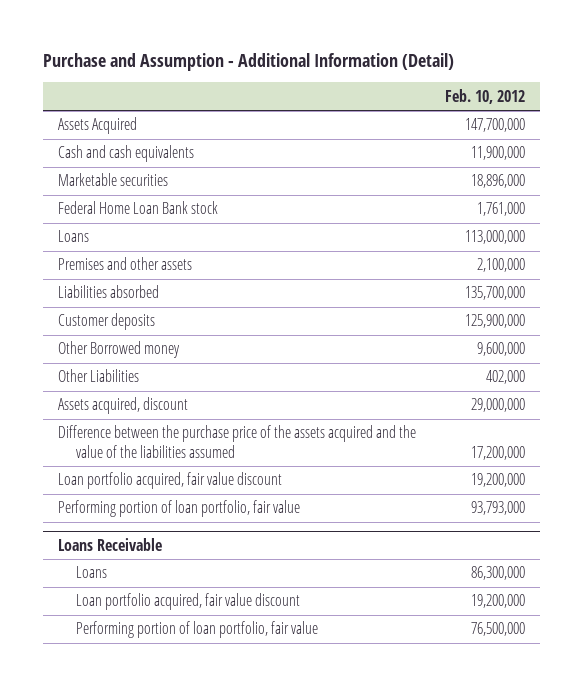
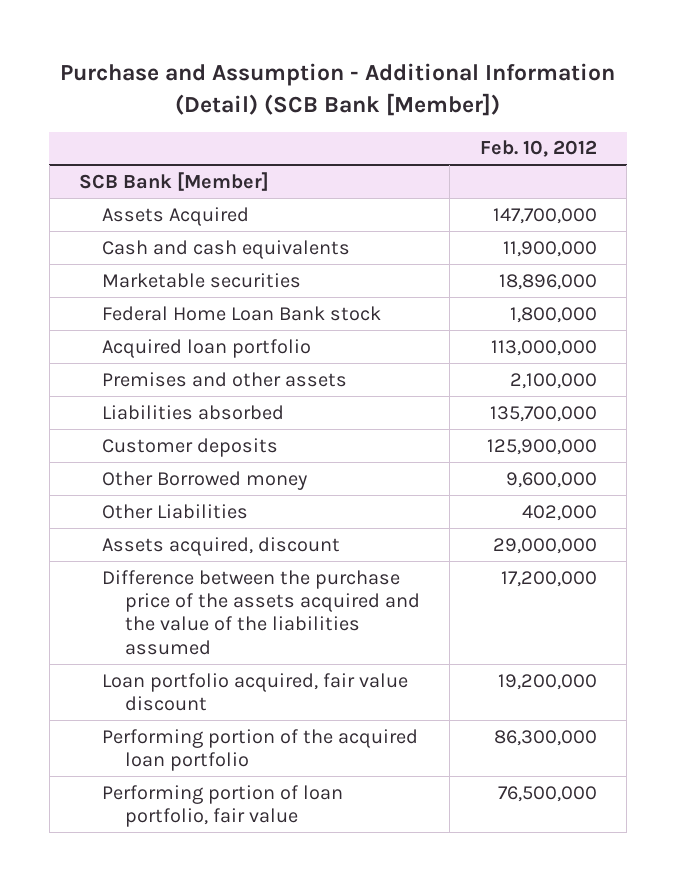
- Purchase and Assumption - Additional Information (Detail)
+ Purchase and Assumption - Additional Information (Detail) (SCB Bank [Member])
+ SCB Bank [Member]
- Federal Home Loan Bank stock | 1,761,000
- Loans | 113,000,000
+ Federal Home Loan Bank stock | 1,800,000
+ Acquired loan portfolio | 113,000,000
- Performing portion of loan portfolio, fair value | 93,793,000
- Loans Receivable
- Loans | 86,300,000
- Loan portfolio acquired, fair value discount | 19,200,000
+ Performing portion of the acquired loan portfolio | 86,300,000

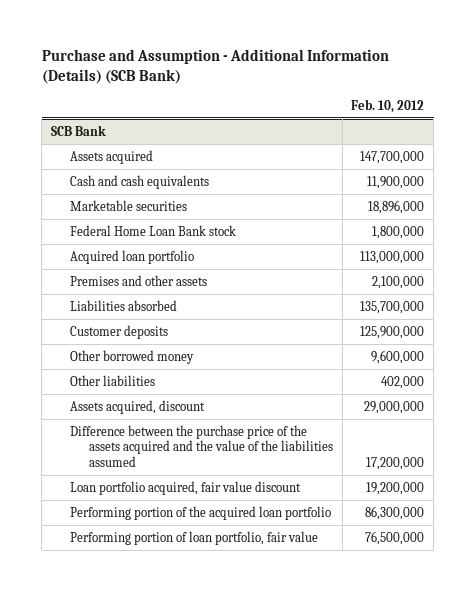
- Purchase and Assumption - Additional Information (Detail) (SCB Bank [Member])
+ Purchase and Assumption - Additional Information (Details) (SCB Bank)
- SCB Bank [Member]
- Assets Acquired | 147,700,000
+ SCB Bank
+ Assets acquired | 147,700,000
- Other Borrowed money | 9,600,000
- Other Liabilities | 402,000
+ Other borrowed money | 9,600,000
+ Other liabilities | 402,000

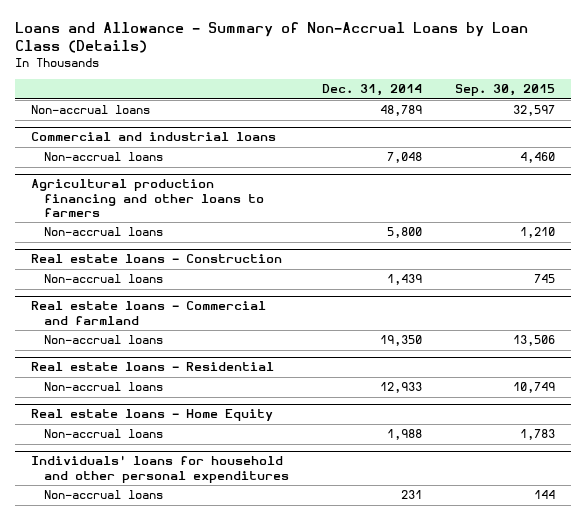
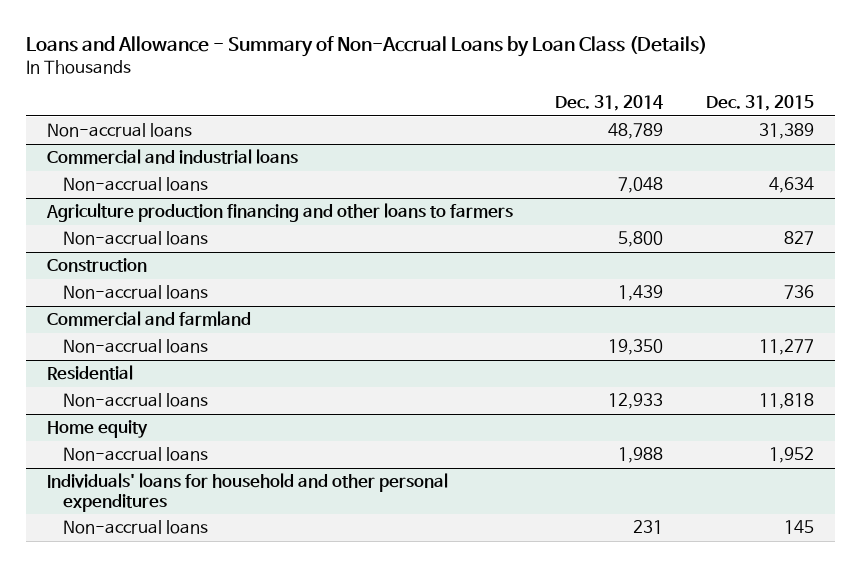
- | Dec. 31, 2014 | Sep. 30, 2015
+ | Dec. 31, 2014 | Dec. 31, 2015
- Agricultural production financing and other loans to farmers
+ Agriculture production financing and other loans to farmers
- Real estate loans - Construction
+ Construction
- Real estate loans - Commercial and farmland
+ Commercial and farmland
- Real estate loans - Residential
+ Residential
- Real estate loans - Home Equity
+ Home equity

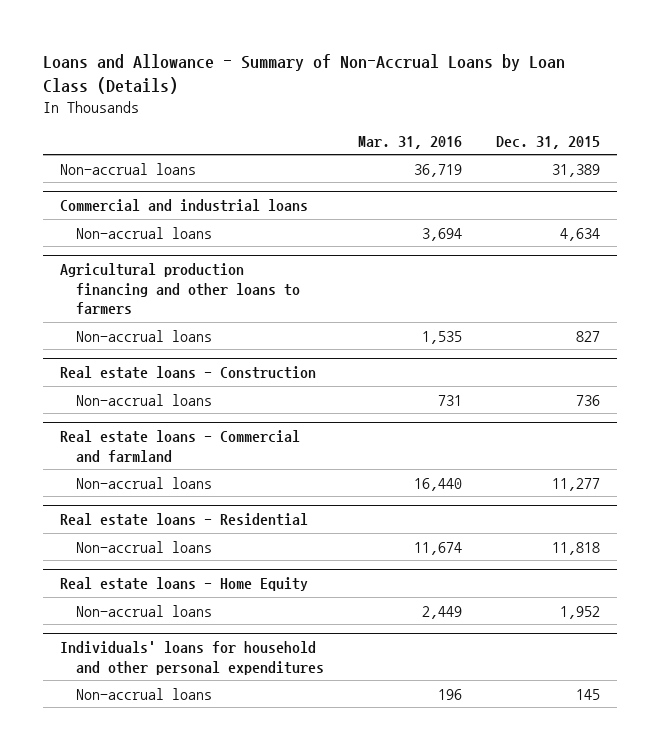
- | Dec. 31, 2014 | Dec. 31, 2015
+ | Mar. 31, 2016 | Dec. 31, 2015
- Agriculture production financing and other loans to farmers
+ Agricultural production financing and other loans to farmers
- Construction
+ Real estate loans - Construction
- Commercial and farmland
+ Real estate loans - Commercial and farmland
- Residential
+ Real estate loans - Residential
- Home equity
+ Real estate loans - Home Equity

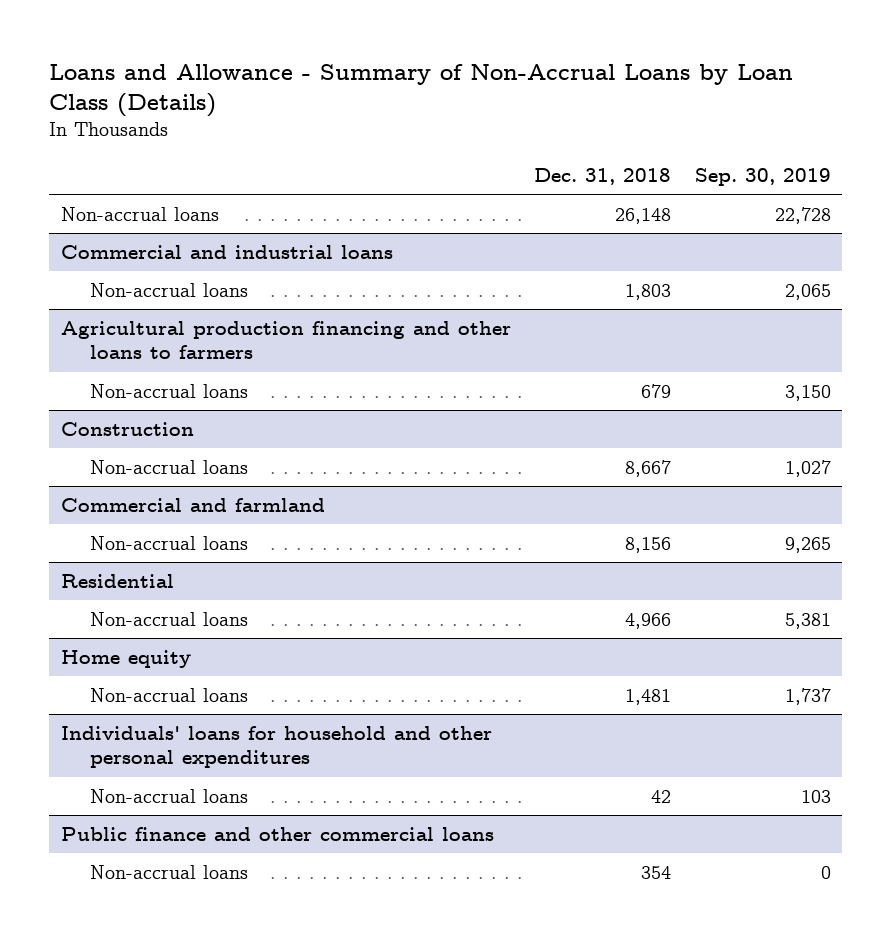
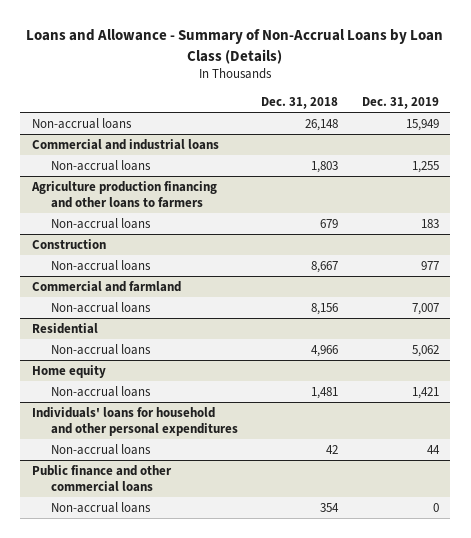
- | Dec. 31, 2018 | Sep. 30, 2019
+ | Dec. 31, 2018 | Dec. 31, 2019
- Agricultural production financing and other loans to farmers
+ Agriculture production financing and other loans to farmers

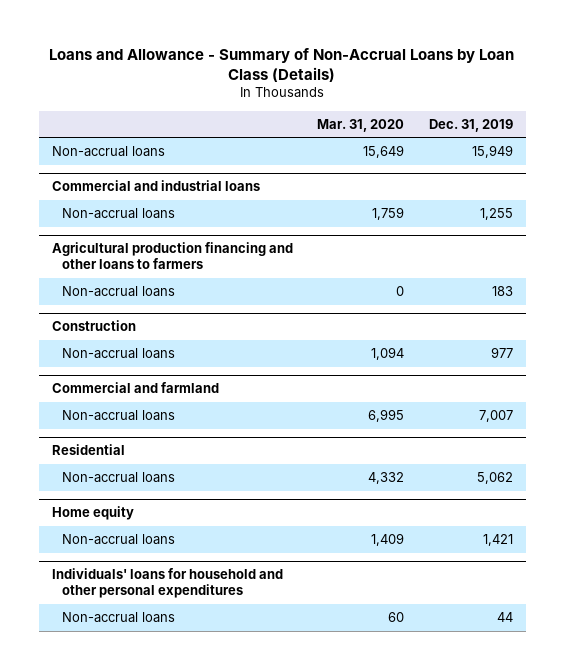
- | Dec. 31, 2018 | Dec. 31, 2019
+ | Mar. 31, 2020 | Dec. 31, 2019
- Agriculture production financing and other loans to farmers
+ Agricultural production financing and other loans to farmers
- Public finance and other commercial loans
- Non-accrual loans | 354 | 0

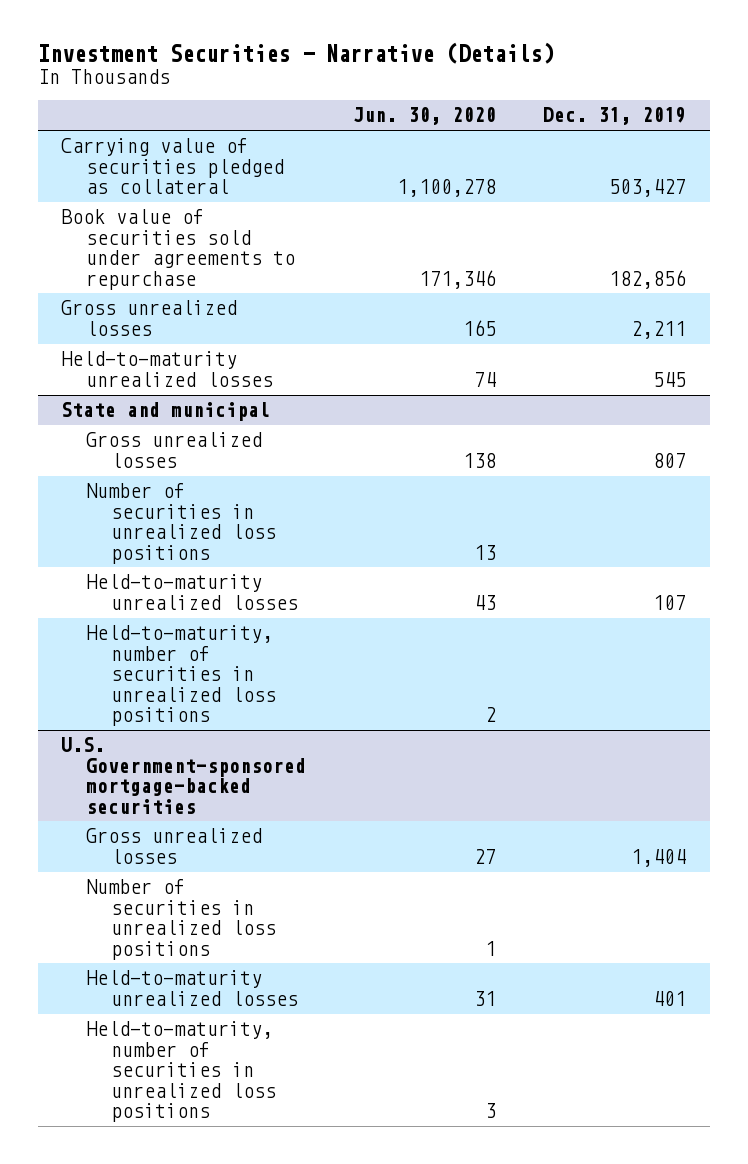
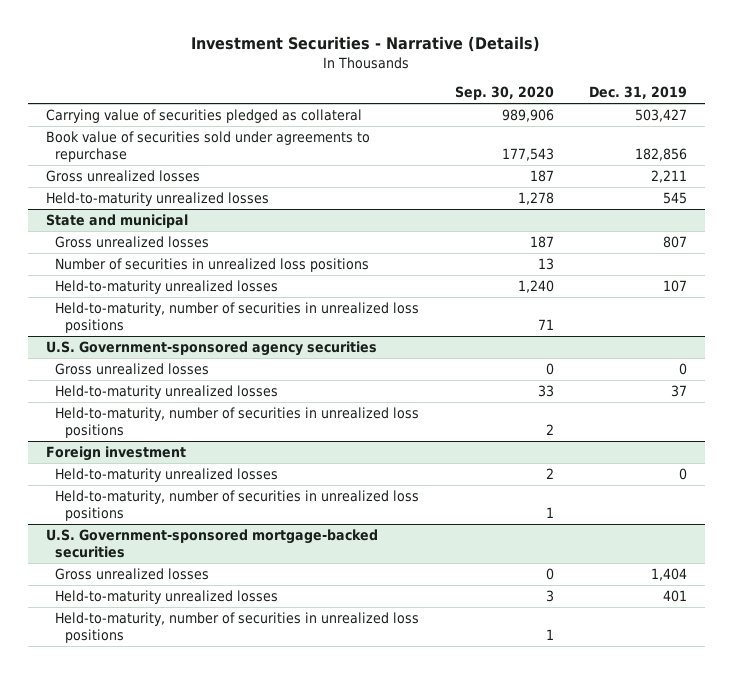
- | Jun. 30, 2020 | Dec. 31, 2019
+ | Sep. 30, 2020 | Dec. 31, 2019
+ U.S. Government-sponsored agency securities
+ Gross unrealized losses | 0 | 0
+ Held-to-maturity unrealized losses | 33 | 37
+ Held-to-maturity, number of securities in unrealized loss positions | 2 |
+ Foreign investment
+ Held-to-maturity unrealized losses | 2 | 0
+ Held-to-maturity, number of securities in unrealized loss positions | 1 |
@ U.S. Government-sponsored mortgage-backed securities
- Number of securities in unrealized loss positions | 1 |

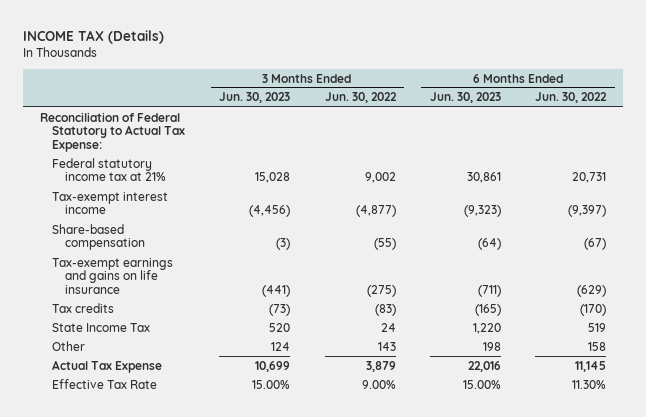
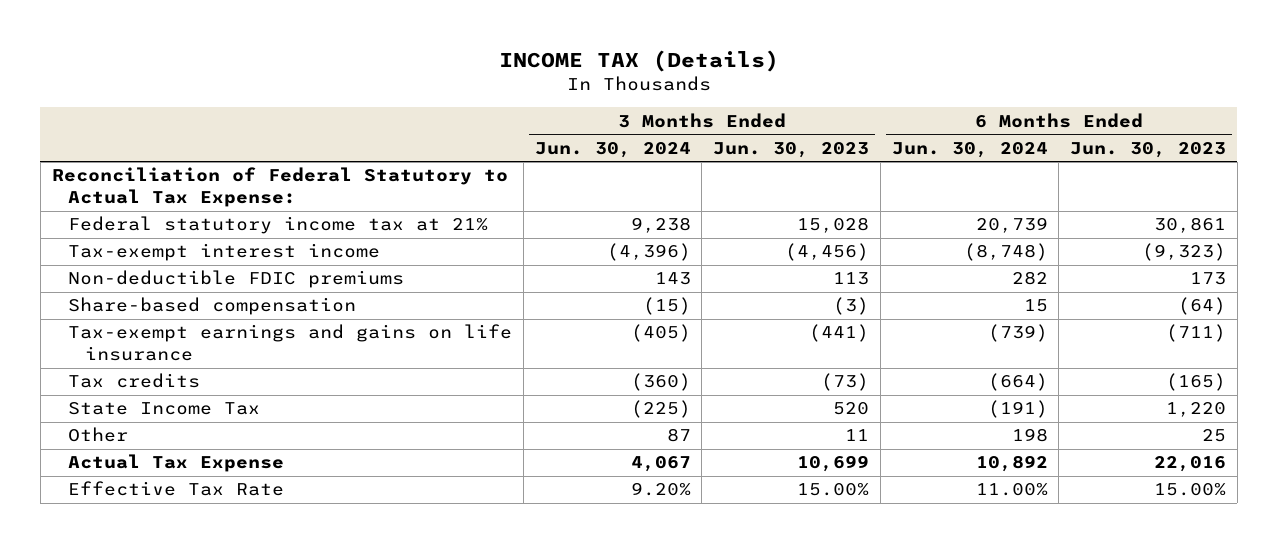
- | 3 Months Ended Jun. 30, 2023 | 3 Months Ended Jun. 30, 2022 | 6 Months Ended Jun. 30, 2023 | 6 Months Ended Jun. 30, 2022
+ | 3 Months Ended Jun. 30, 2024 | 3 Months Ended Jun. 30, 2023 | 6 Months Ended Jun. 30, 2024 | 6 Months Ended Jun. 30, 2023
+ Non-deductible FDIC premiums | 143 | 113 | 282 | 173
- Other | 124 | 143 | 198 | 158
+ Other | 87 | 11 | 198 | 25

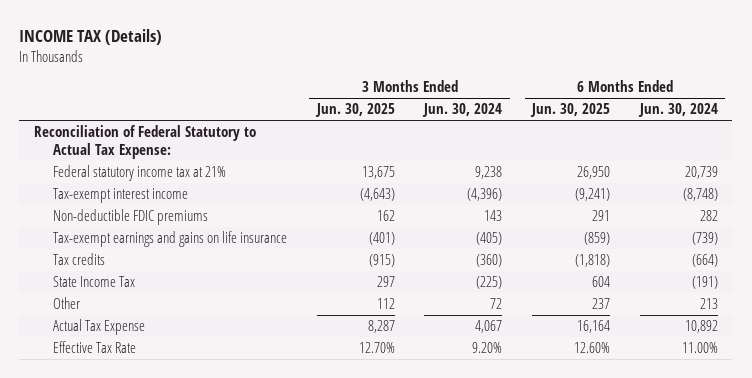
- | 3 Months Ended Jun. 30, 2024 | 3 Months Ended Jun. 30, 2023 | 6 Months Ended Jun. 30, 2024 | 6 Months Ended Jun. 30, 2023
+ | 3 Months Ended Jun. 30, 2025 | 3 Months Ended Jun. 30, 2024 | 6 Months Ended Jun. 30, 2025 | 6 Months Ended Jun. 30, 2024
- Share-based compensation | (15) | (3) | 15 | (64)
- Other | 87 | 11 | 198 | 25
+ Other | 112 | 72 | 237 | 213

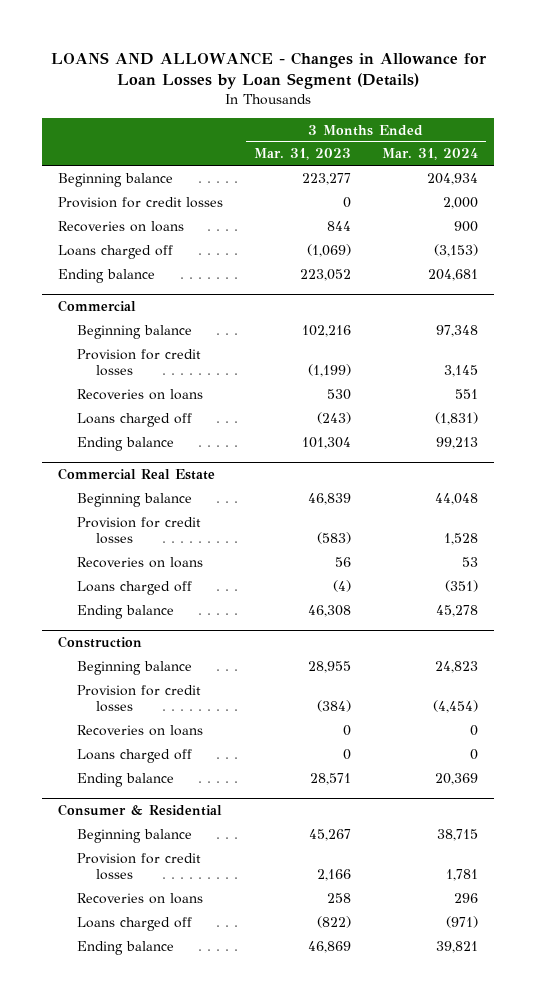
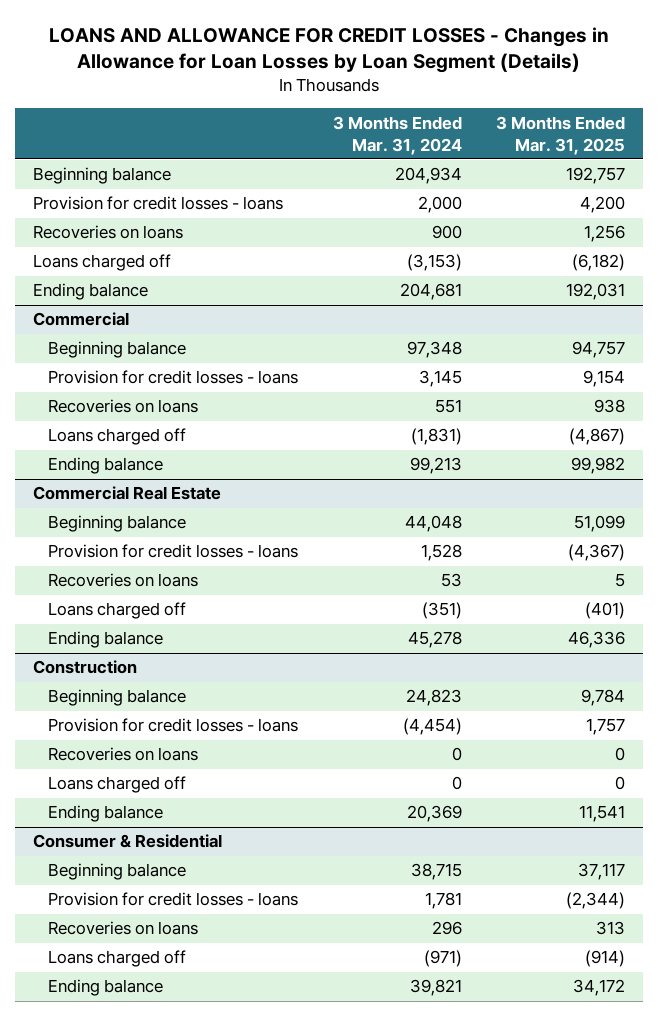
- LOANS AND ALLOWANCE - Changes in Allowance for Loan Losses by Loan Segment (Details)
+ LOANS AND ALLOWANCE FOR CREDIT LOSSES - Changes in Allowance for Loan Losses by Loan Segment (Details)
- | 3 Months Ended Mar. 31, 2023 | 3 Months Ended Mar. 31, 2024
+ | 3 Months Ended Mar. 31, 2024 | 3 Months Ended Mar. 31, 2025
- Provision for credit losses | 0 | 2,000
+ Provision for credit losses - loans | 2,000 | 4,200
@ Commercial
- Provision for credit losses | (1,199) | 3,145
+ Provision for credit losses - loans | 3,145 | 9,154
@ Commercial Real Estate
- Provision for credit losses | (583) | 1,528
+ Provision for credit losses - loans | 1,528 | (4,367)
@ Construction
- Provision for credit losses | (384) | (4,454)
+ Provision for credit losses - loans | (4,454) | 1,757
@ Consumer & Residential
- Provision for credit losses | 2,166 | 1,781
+ Provision for credit losses - loans | 1,781 | (2,344)

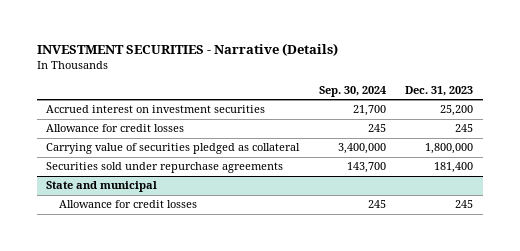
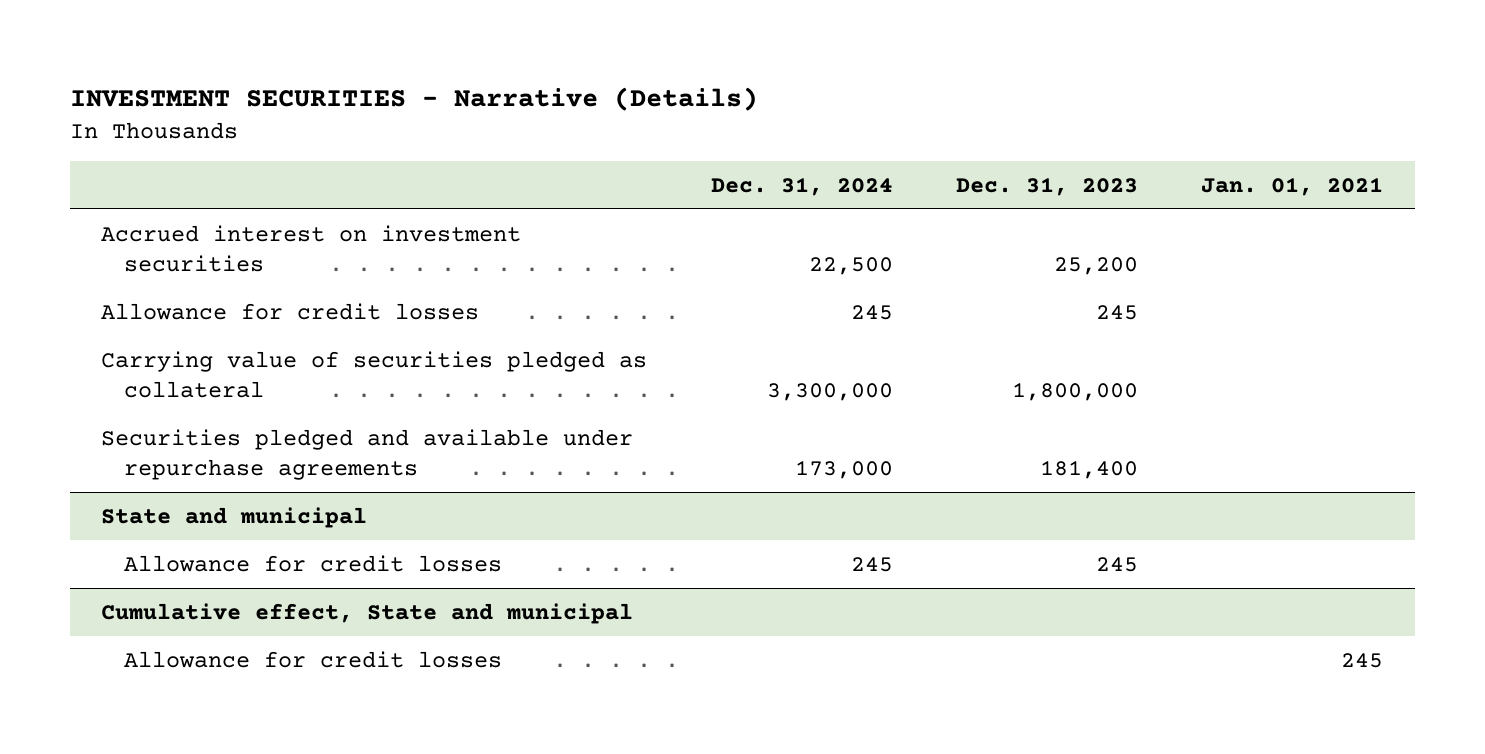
- | Sep. 30, 2024 | Dec. 31, 2023
+ | Dec. 31, 2024 | Dec. 31, 2023 | Jan. 01, 2021
- Securities sold under repurchase agreements | 143,700 | 181,400
+ Securities pledged and available under repurchase agreements | 173,000 | 181,400 |
+ Cumulative effect, State and municipal
+ Allowance for credit losses | | | 245

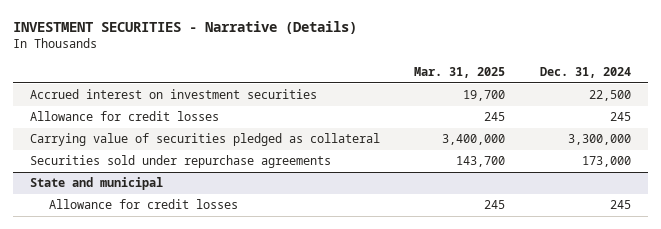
- | Dec. 31, 2024 | Dec. 31, 2023 | Jan. 01, 2021
+ | Mar. 31, 2025 | Dec. 31, 2024
- Securities pledged and available under repurchase agreements | 173,000 | 181,400 |
+ Securities sold under repurchase agreements | 143,700 | 173,000
- Cumulative effect, State and municipal
- Allowance for credit losses | | | 245

